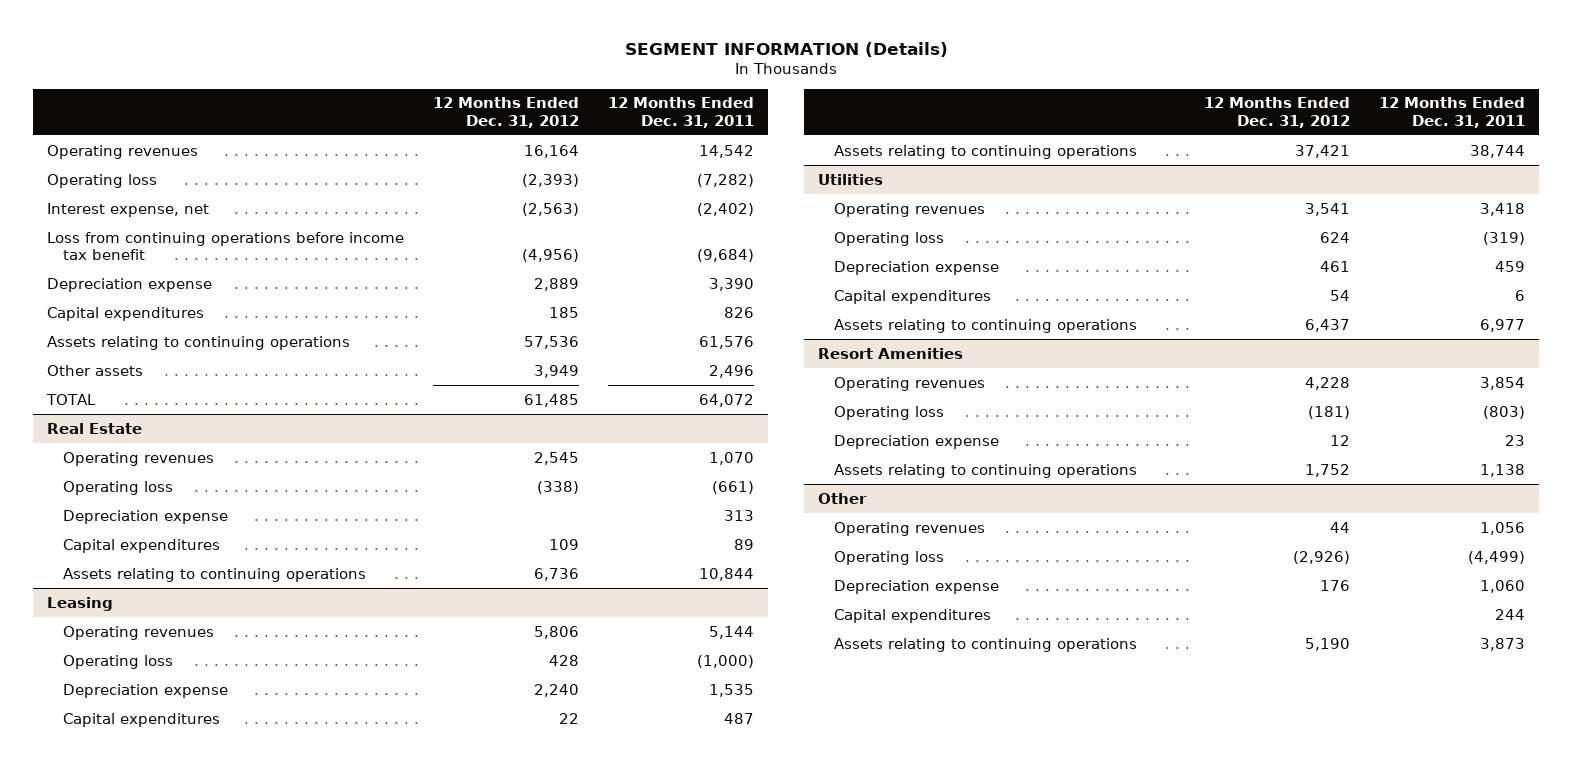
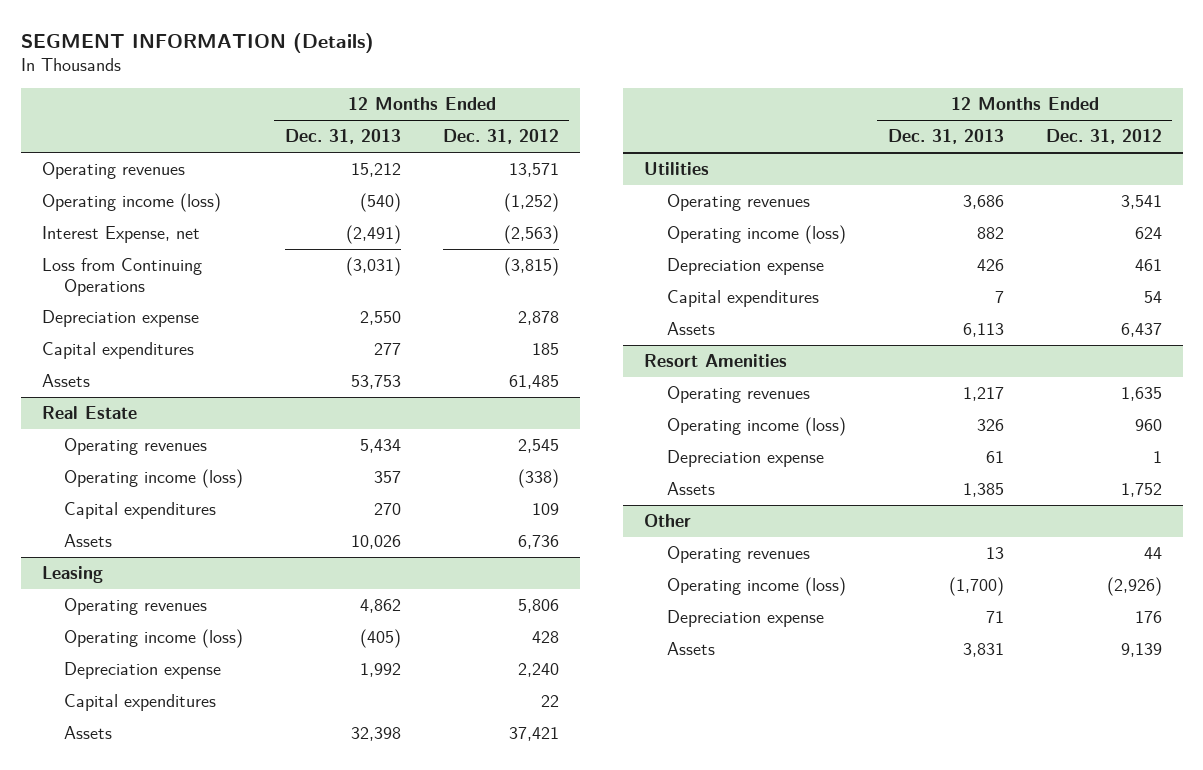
- | 12 Months Ended Dec. 31, 2012 | 12 Months Ended Dec. 31, 2011
+ | 12 Months Ended Dec. 31, 2013 | 12 Months Ended Dec. 31, 2012
- Operating revenues | 16,164 | 14,542
- Operating loss | (2,393) | (7,282)
- Interest expense, net | (2,563) | (2,402)
- Loss from continuing operations before income tax benefit | (4,956) | (9,684)
- Depreciation expense | 2,889 | 3,390
+ Operating revenues | 15,212 | 13,571
+ Operating income (loss) | (540) | (1,252)
+ Interest Expense, net | (2,491) | (2,563)
+ Loss from Continuing Operations | (3,031) | (3,815)
+ Depreciation expense | 2,550 | 2,878
- Assets relating to continuing operations | 57,536 | 61,576
- Other assets | 3,949 | 2,496
- TOTAL | 61,485 | 64,072
+ Assets | 53,753 | 61,485
@ Real Estate
- Operating loss | (338) | (661)
- Depreciation expense | | 313
+ Operating income (loss) | 357 | (338)
- Assets relating to continuing operations | 6,736 | 10,844
+ Assets | 10,026 | 6,736
@ Leasing
- Operating loss | 428 | (1,000)
+ Operating income (loss) | (405) | 428
- Assets relating to continuing operations | 37,421 | 38,744
+ Assets | 32,398 | 37,421
@ Utilities
- Operating loss | 624 | (319)
+ Operating income (loss) | 882 | 624
- Assets relating to continuing operations | 6,437 | 6,977
+ Assets | 6,113 | 6,437
@ Resort Amenities
- Operating revenues | 4,228 | 3,854
- Operating loss | (181) | (803)
- Depreciation expense | 12 | 23
- Assets relating to continuing operations | 1,752 | 1,138
+ Operating revenues | 1,217 | 1,635
+ Operating income (loss) | 326 | 960
+ Depreciation expense | 61 | 1
+ Assets | 1,385 | 1,752
@ Other
- Operating loss | (2,926) | (4,499)
+ Operating income (loss) | (1,700) | (2,926)
- Capital expenditures | | 244
- Assets relating to continuing operations | 5,190 | 3,873
+ Assets | 3,831 | 9,139

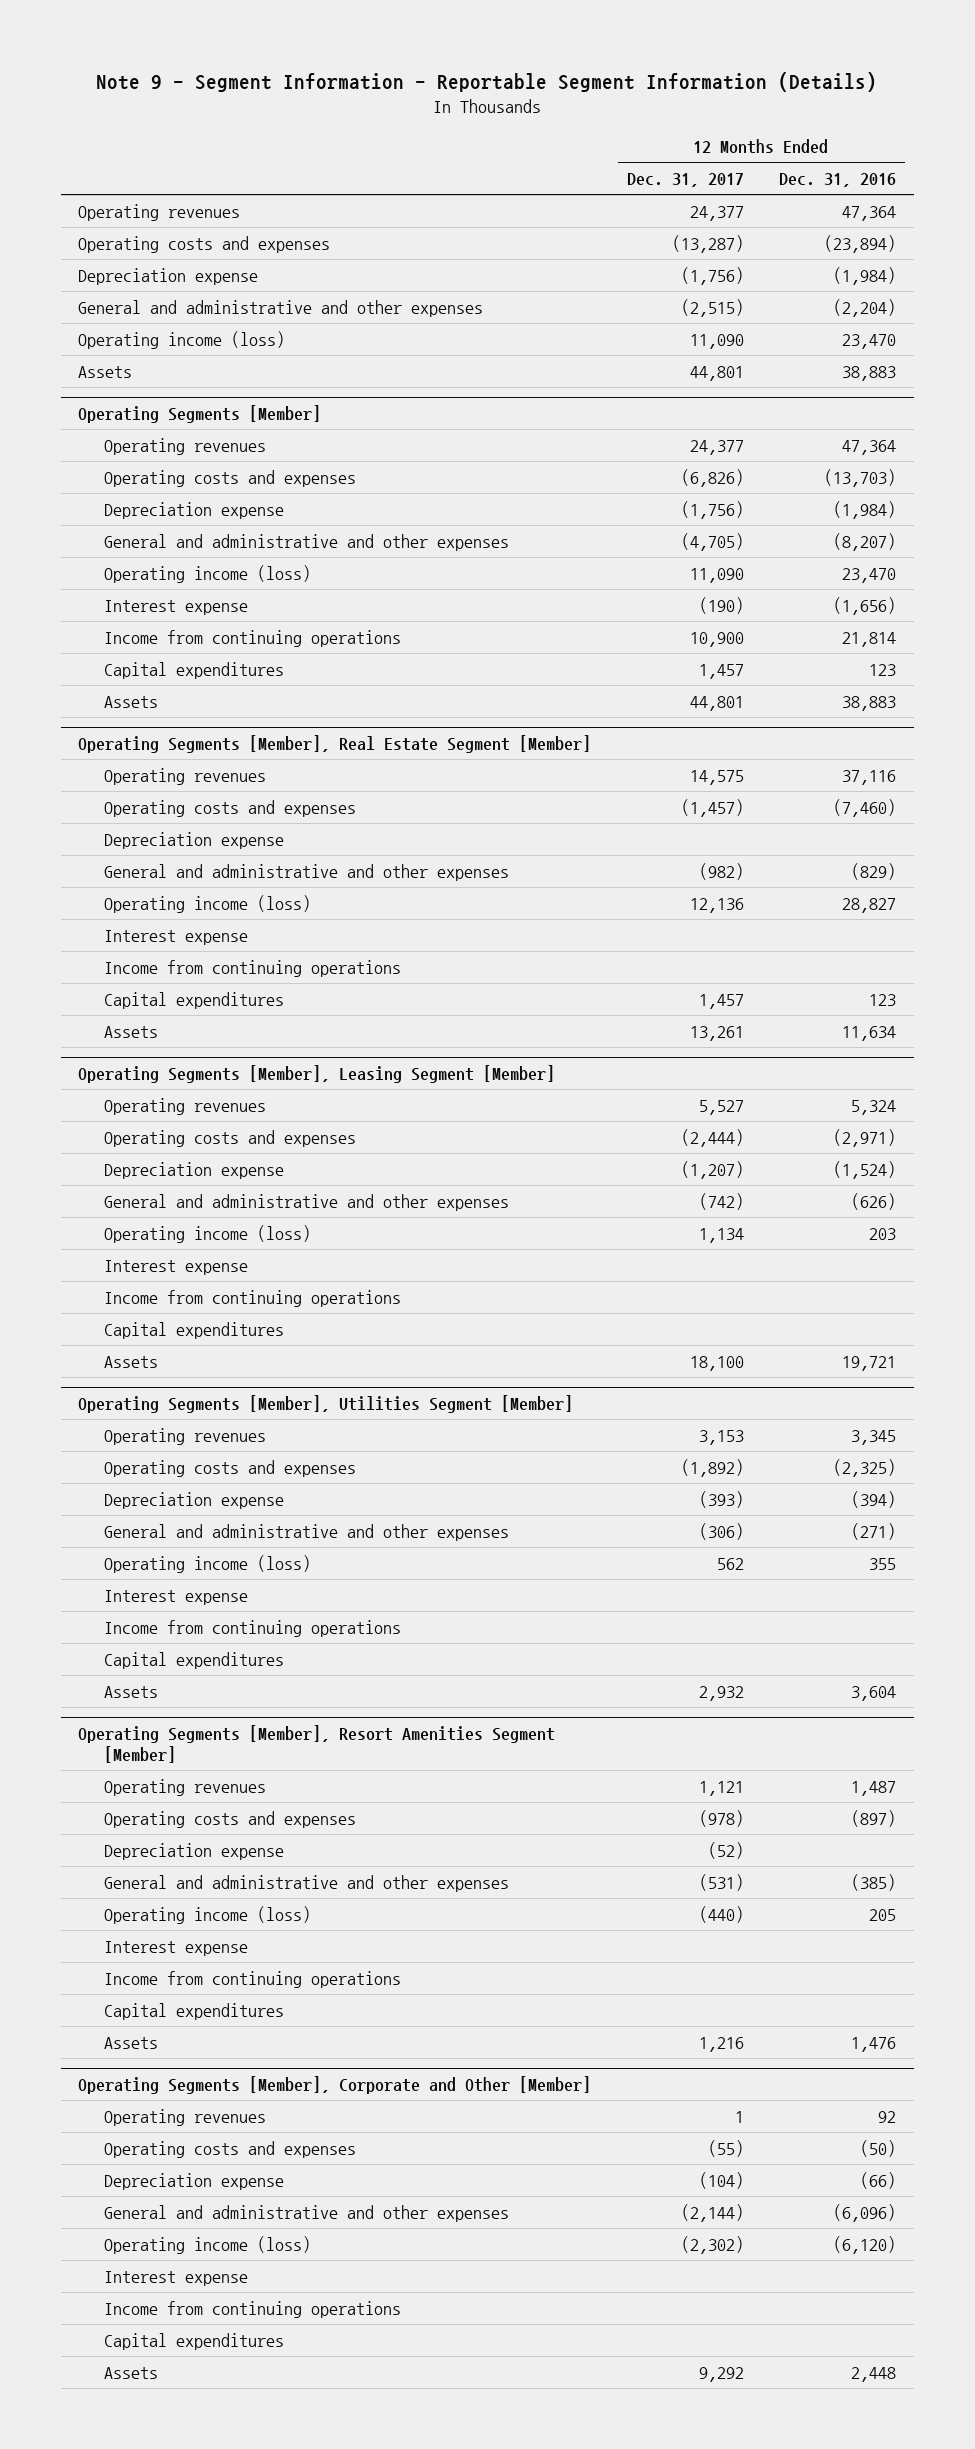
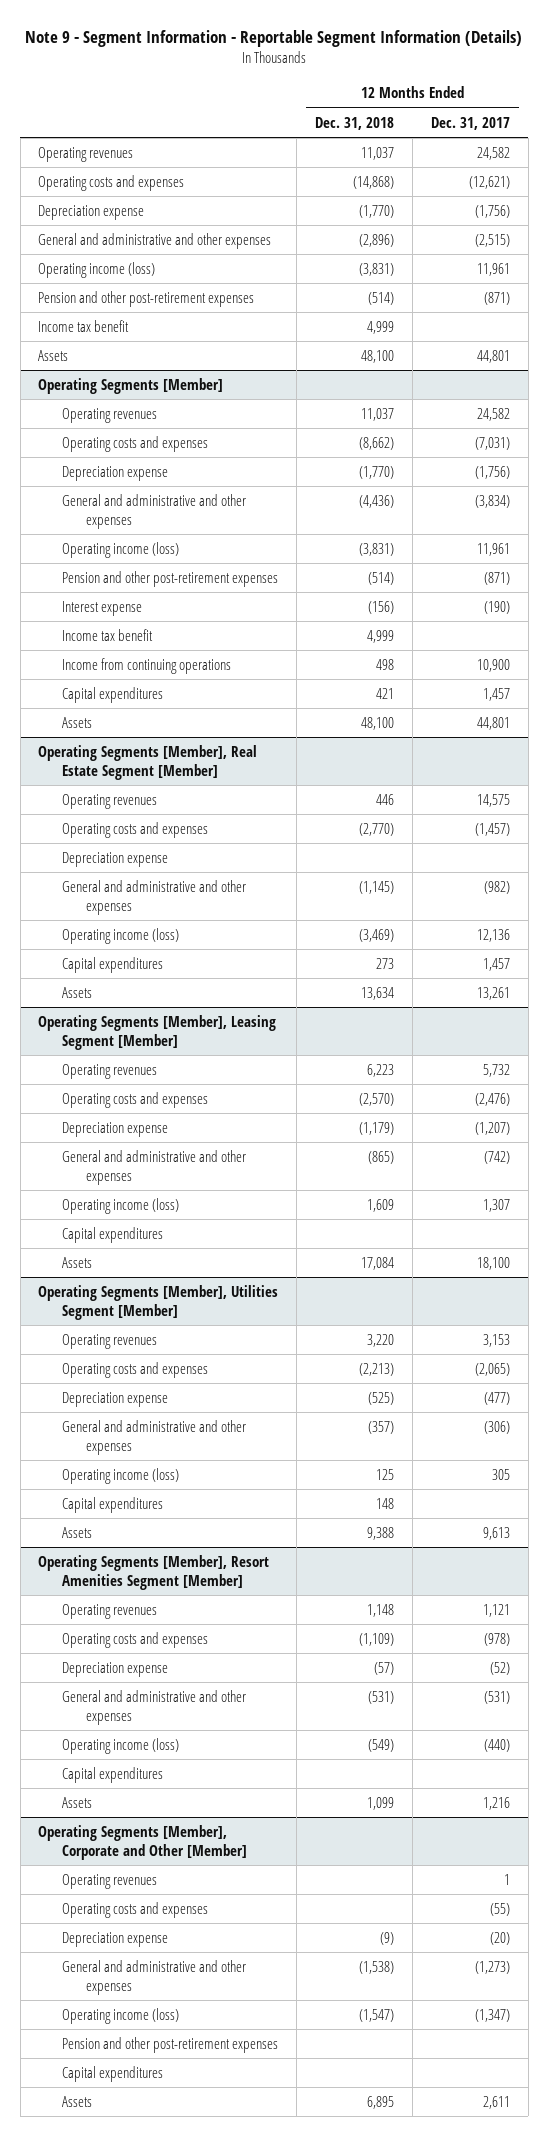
- | 12 Months Ended Dec. 31, 2017 | 12 Months Ended Dec. 31, 2016
+ | 12 Months Ended Dec. 31, 2018 | 12 Months Ended Dec. 31, 2017
- Operating revenues | 24,377 | 47,364
- Operating costs and expenses | (13,287) | (23,894)
+ Operating revenues | 11,037 | 24,582
+ Operating costs and expenses | (14,868) | (12,621)
- Operating income (loss) | 11,090 | 23,470
+ Operating income (loss) | (3,831) | 11,961
+ Pension and other post-retirement expenses | (514) | (871)
+ Income tax benefit | 4,999 |
@ Operating Segments [Member]
- Operating revenues | 24,377 | 47,364
- Operating costs and expenses | (6,826) | (13,703)
+ Operating revenues | 11,037 | 24,582
+ Operating costs and expenses | (8,662) | (7,031)
- General and administrative and other expenses | (4,705) | (8,207)
- Operating income (loss) | 11,090 | 23,470
+ General and administrative and other expenses | (4,436) | (3,834)
+ Operating income (loss) | (3,831) | 11,961
+ Pension and other post-retirement expenses | (514) | (871)
+ Income tax benefit | 4,999 |
@ Operating Segments [Member], Real Estate Segment [Member]
- Interest expense
- Income from continuing operations
@ Operating Segments [Member], Leasing Segment [Member]
- Operating revenues | 5,527 | 5,324
- Operating costs and expenses | (2,444) | (2,971)
+ Operating revenues | 6,223 | 5,732
+ Operating costs and expenses | (2,570) | (2,476)
- Operating income (loss) | 1,134 | 203
- Interest expense
- Income from continuing operations
+ Operating income (loss) | 1,609 | 1,307
@ Operating Segments [Member], Utilities Segment [Member]
- Operating costs and expenses | (1,892) | (2,325)
- Depreciation expense | (393) | (394)
+ Operating costs and expenses | (2,213) | (2,065)
+ Depreciation expense | (525) | (477)
- Operating income (loss) | 562 | 355
- Interest expense
- Income from continuing operations
+ Operating income (loss) | 125 | 305
- Assets | 2,932 | 3,604
+ Assets | 9,388 | 9,613
@ Operating Segments [Member], Resort Amenities Segment [Member]
- Interest expense
- Income from continuing operations
@ Operating Segments [Member], Corporate and Other [Member]
- Depreciation expense | (104) | (66)
- General and administrative and other expenses | (2,144) | (6,096)
- Operating income (loss) | (2,302) | (6,120)
- Interest expense
- Income from continuing operations
+ Depreciation expense | (9) | (20)
+ General and administrative and other expenses | (1,538) | (1,273)
+ Operating income (loss) | (1,547) | (1,347)
+ Pension and other post-retirement expenses
- Assets | 9,292 | 2,448
+ Assets | 6,895 | 2,611

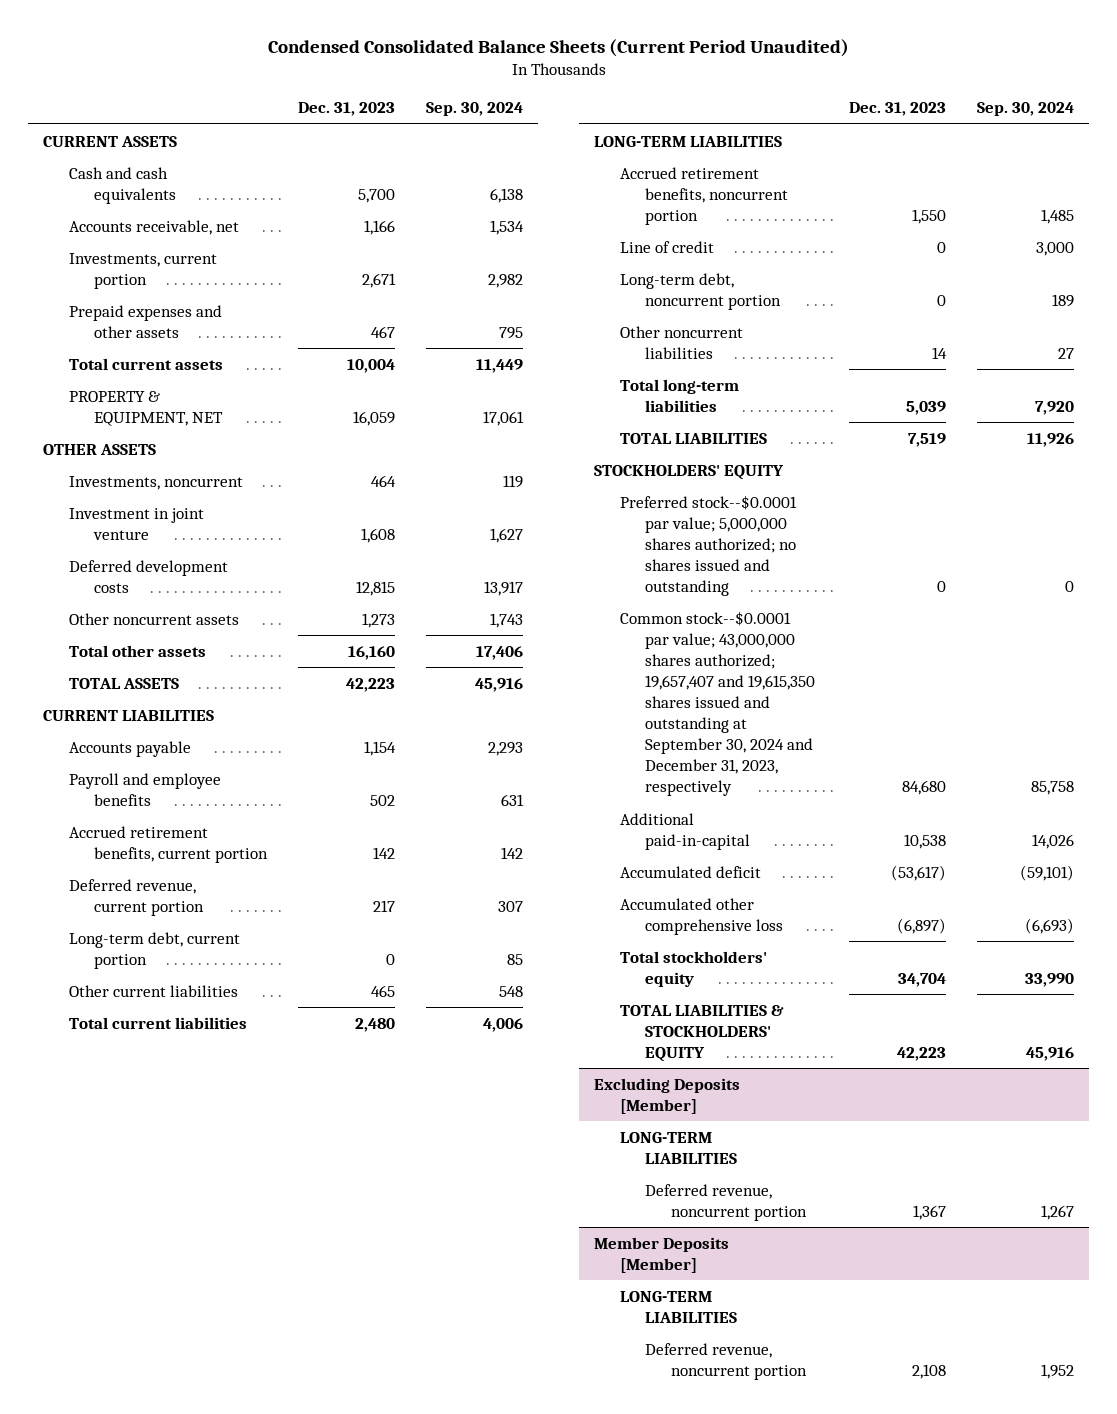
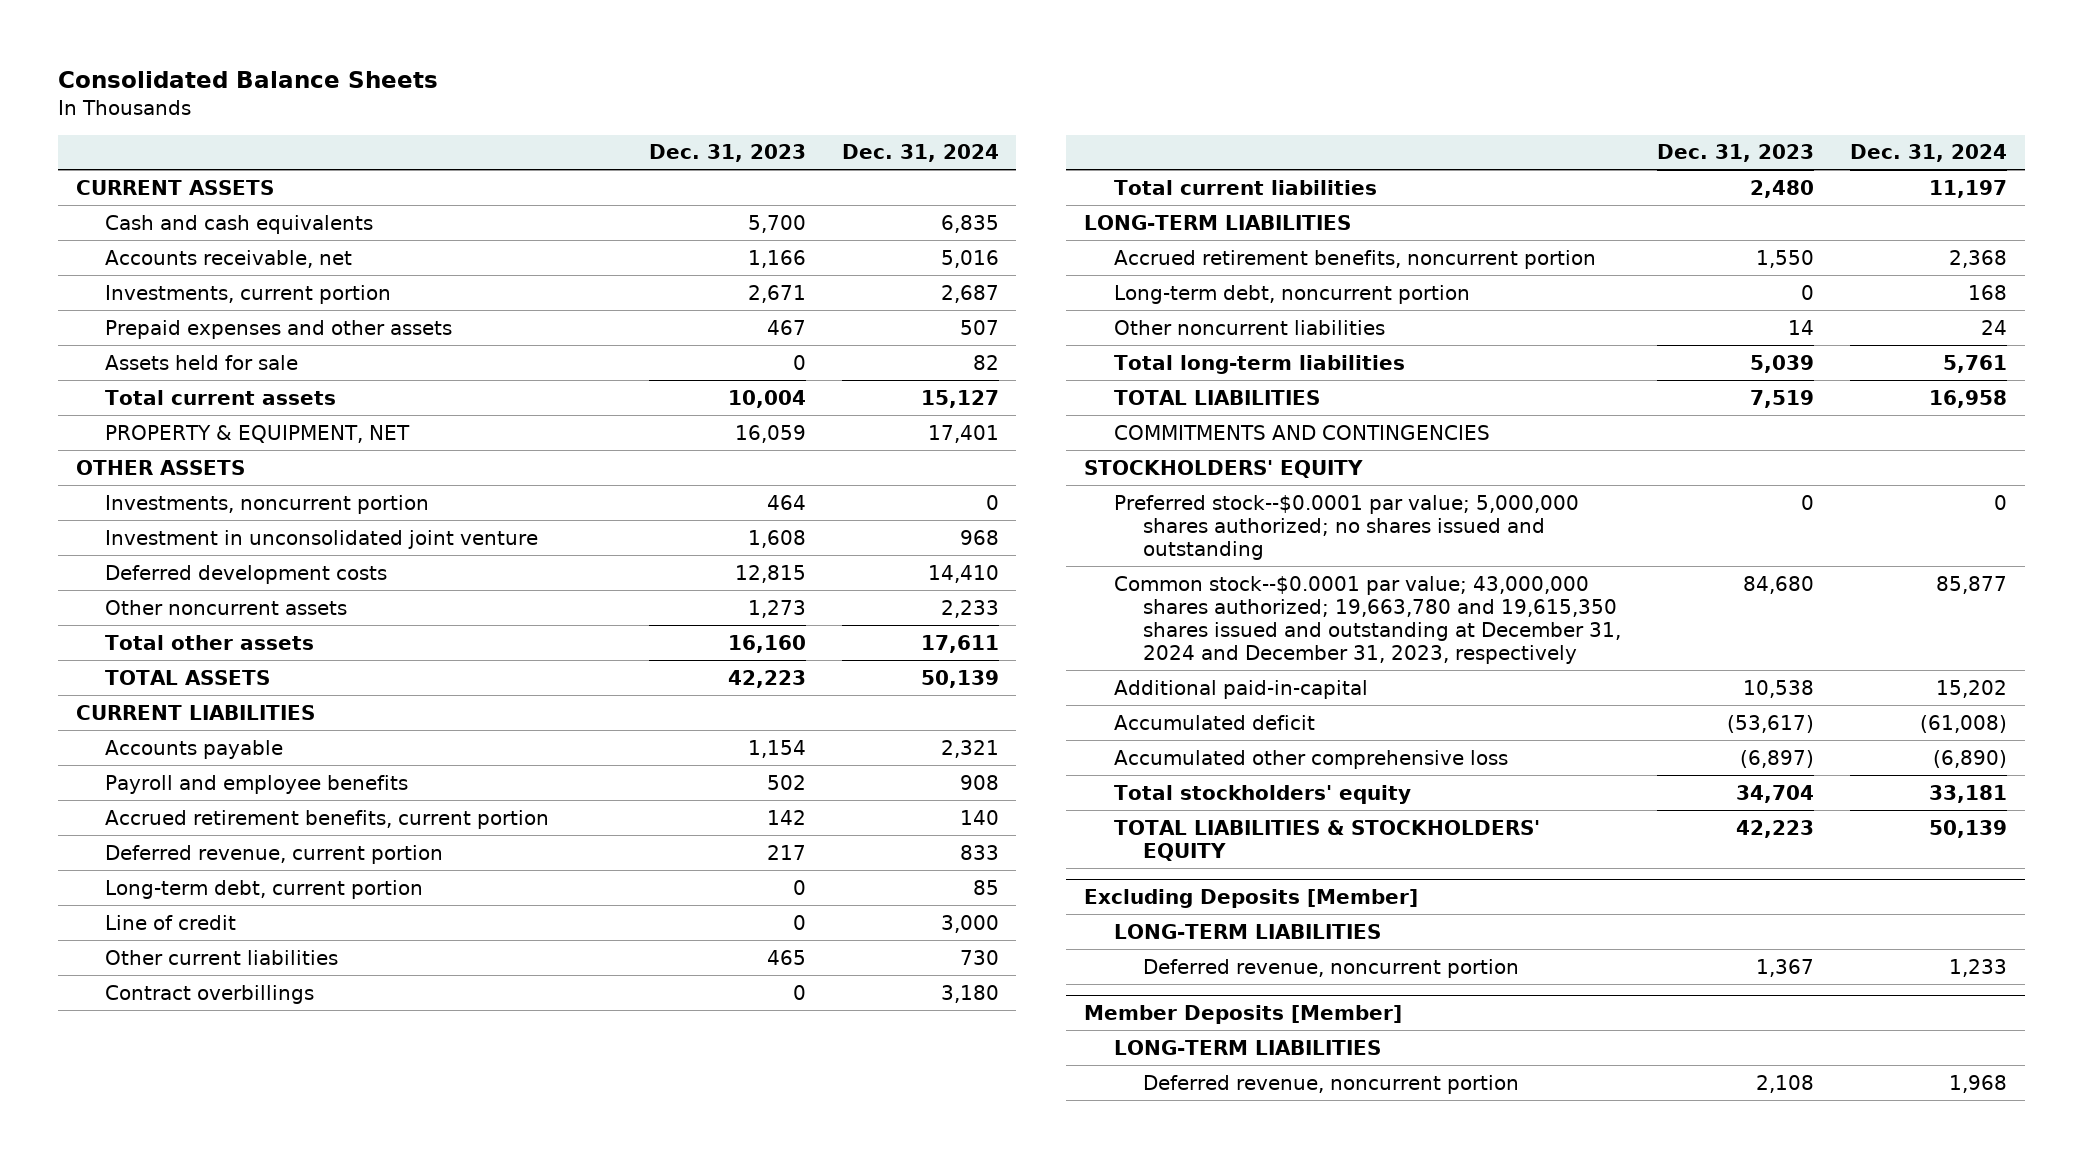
- Condensed Consolidated Balance Sheets (Current Period Unaudited)
+ Consolidated Balance Sheets
- | Dec. 31, 2023 | Sep. 30, 2024
+ | Dec. 31, 2023 | Dec. 31, 2024
+ Assets held for sale | 0 | 82
- Investments, noncurrent | 464 | 119
- Investment in joint venture | 1,608 | 1,627
+ Investments, noncurrent portion | 464 | 0
+ Investment in unconsolidated joint venture | 1,608 | 968
moved up: Line of credit | 0 | 3,000
+ Contract overbillings | 0 | 3,180
+ COMMITMENTS AND CONTINGENCIES
- Common stock--$0.0001 par value; 43,000,000 shares authorized; 19,657,407 and 19,615,350 shares issued and outstanding at September 30, 2024 and December 31, 2023, respectively | 84,680 | 85,758
+ Common stock--$0.0001 par value; 43,000,000 shares authorized; 19,663,780 and 19,615,350 shares issued and outstanding at December 31, 2024 and December 31, 2023, respectively | 84,680 | 85,877

